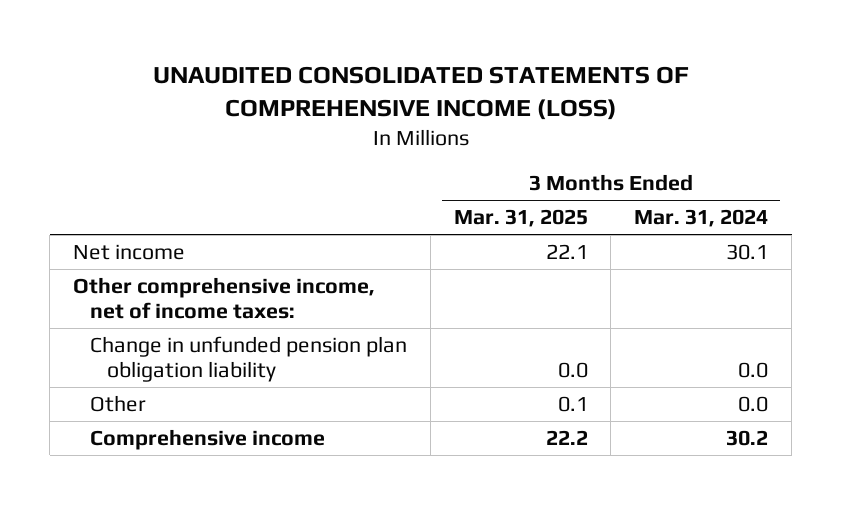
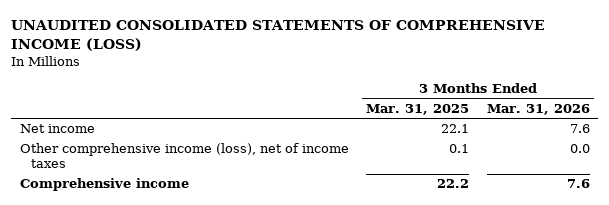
- | 3 Months Ended Mar. 31, 2025 | 3 Months Ended Mar. 31, 2024
+ | 3 Months Ended Mar. 31, 2025 | 3 Months Ended Mar. 31, 2026
- Other comprehensive income, net of income taxes:
- Change in unfunded pension plan obligation liability | 0.0 | 0.0
- Other | 0.1 | 0.0
+ Other comprehensive income (loss), net of income taxes | 0.1 | 0.0

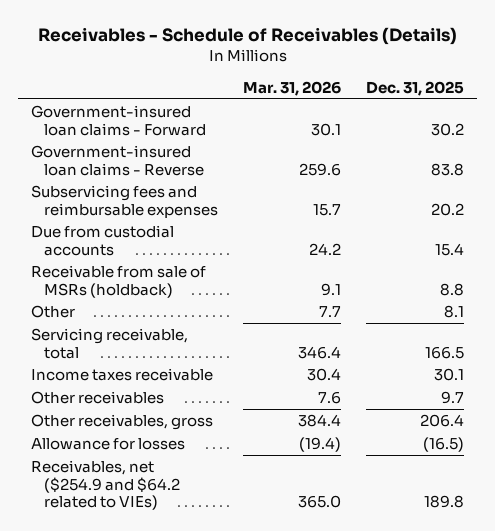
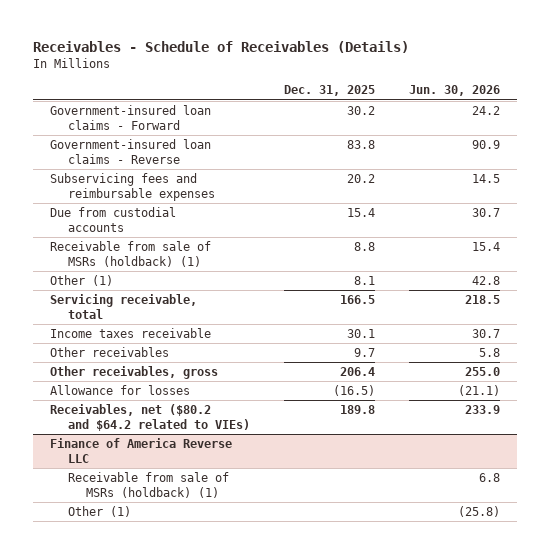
- | Mar. 31, 2026 | Dec. 31, 2025
+ | Dec. 31, 2025 | Jun. 30, 2026
- Receivable from sale of MSRs (holdback) | 9.1 | 8.8
- Other | 7.7 | 8.1
+ Receivable from sale of MSRs (holdback) (1) | 8.8 | 15.4
+ Other (1) | 8.1 | 42.8
- Receivables, net ($254.9 and $64.2 related to VIEs) | 365.0 | 189.8
+ Receivables, net ($80.2 and $64.2 related to VIEs) | 189.8 | 233.9
+ Finance of America Reverse LLC
+ Receivable from sale of MSRs (holdback) (1) | | 6.8
+ Other (1) | | (25.8)

